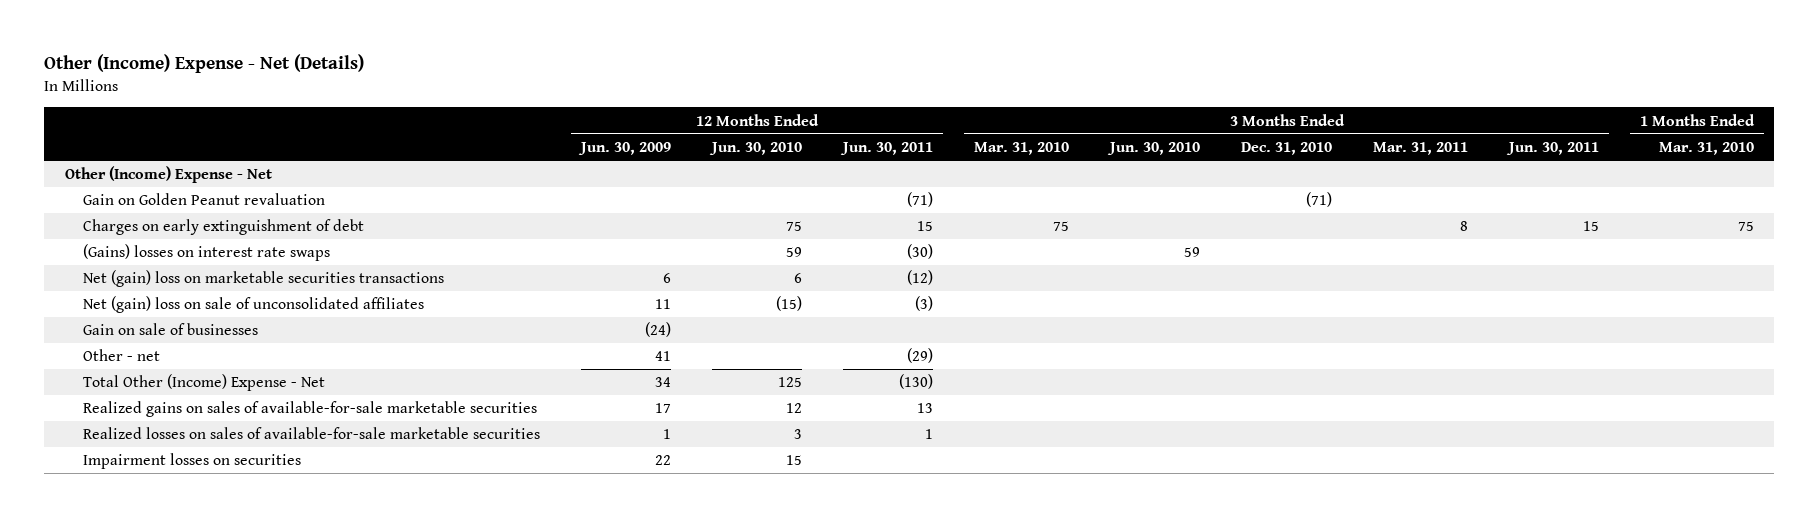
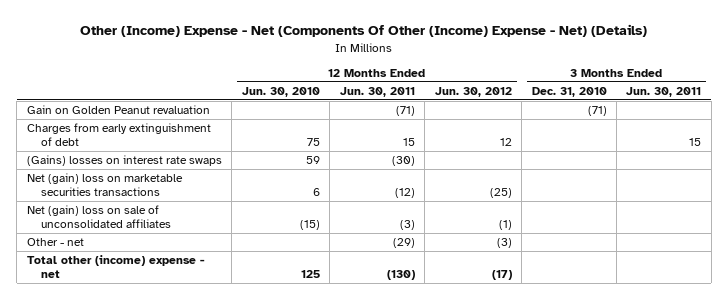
- Other (Income) Expense - Net (Details)
+ Other (Income) Expense - Net (Components Of Other (Income) Expense - Net) (Details)
- | 12 Months Ended Jun. 30, 2009 | 12 Months Ended Jun. 30, 2010 | 12 Months Ended Jun. 30, 2011 | 3 Months Ended Mar. 31, 2010 | 3 Months Ended Jun. 30, 2010 | 3 Months Ended Dec. 31, 2010 | 3 Months Ended Mar. 31, 2011 | 3 Months Ended Jun. 30, 2011 | 1 Months Ended Mar. 31, 2010
+ | 12 Months Ended Jun. 30, 2010 | 12 Months Ended Jun. 30, 2011 | 12 Months Ended Jun. 30, 2012 | 3 Months Ended Dec. 31, 2010 | 3 Months Ended Jun. 30, 2011
- Other (Income) Expense - Net
- Charges on early extinguishment of debt | | 75 | 15 | 75 | | | 8 | 15 | 75
+ Charges from early extinguishment of debt | 75 | 15 | 12 | | 15
- Gain on sale of businesses | (24) | | | | | | | |
- Total Other (Income) Expense - Net | 34 | 125 | (130) | | | | | |
- Realized gains on sales of available-for-sale marketable securities | 17 | 12 | 13 | | | | | |
- Realized losses on sales of available-for-sale marketable securities | 1 | 3 | 1 | | | | | |
- Impairment losses on securities | 22 | 15 | | | | | | |
+ Total other (income) expense - net | 125 | (130) | (17) | |

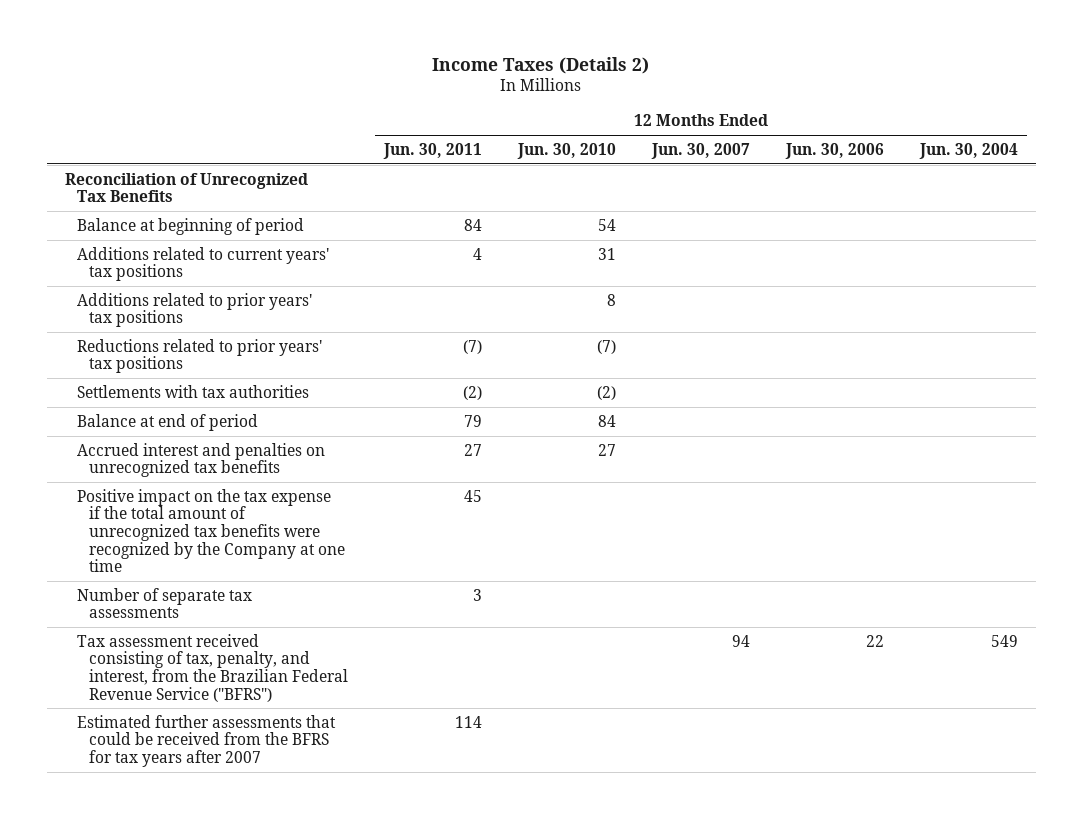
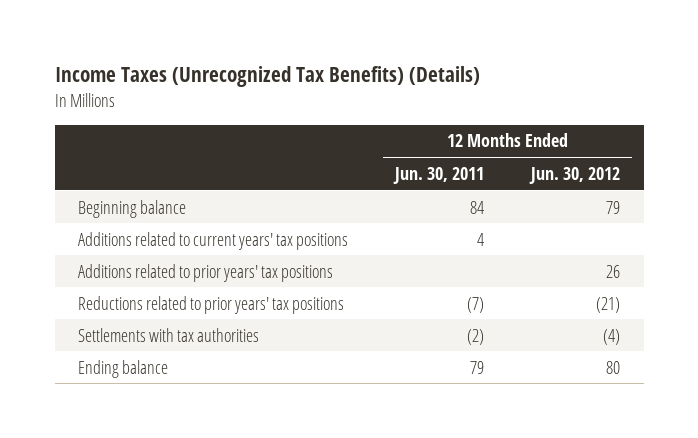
- Income Taxes (Details 2)
+ Income Taxes (Unrecognized Tax Benefits) (Details)
- | 12 Months Ended Jun. 30, 2011 | 12 Months Ended Jun. 30, 2010 | 12 Months Ended Jun. 30, 2007 | 12 Months Ended Jun. 30, 2006 | 12 Months Ended Jun. 30, 2004
+ | 12 Months Ended Jun. 30, 2011 | 12 Months Ended Jun. 30, 2012
- Reconciliation of Unrecognized Tax Benefits
- Balance at beginning of period | 84 | 54 | | |
+ Beginning balance | 84 | 79
- Balance at end of period | 79 | 84 | | |
- Accrued interest and penalties on unrecognized tax benefits | 27 | 27 | | |
- Positive impact on the tax expense if the total amount of unrecognized tax benefits were recognized by the Company at one time | 45 | | | |
- Number of separate tax assessments | 3 | | | |
- Tax assessment received consisting of tax, penalty, and interest, from the Brazilian Federal Revenue Service ("BFRS") | | | 94 | 22 | 549
- Estimated further assessments that could be received from the BFRS for tax years after 2007 | 114 | | | |
+ Ending balance | 79 | 80

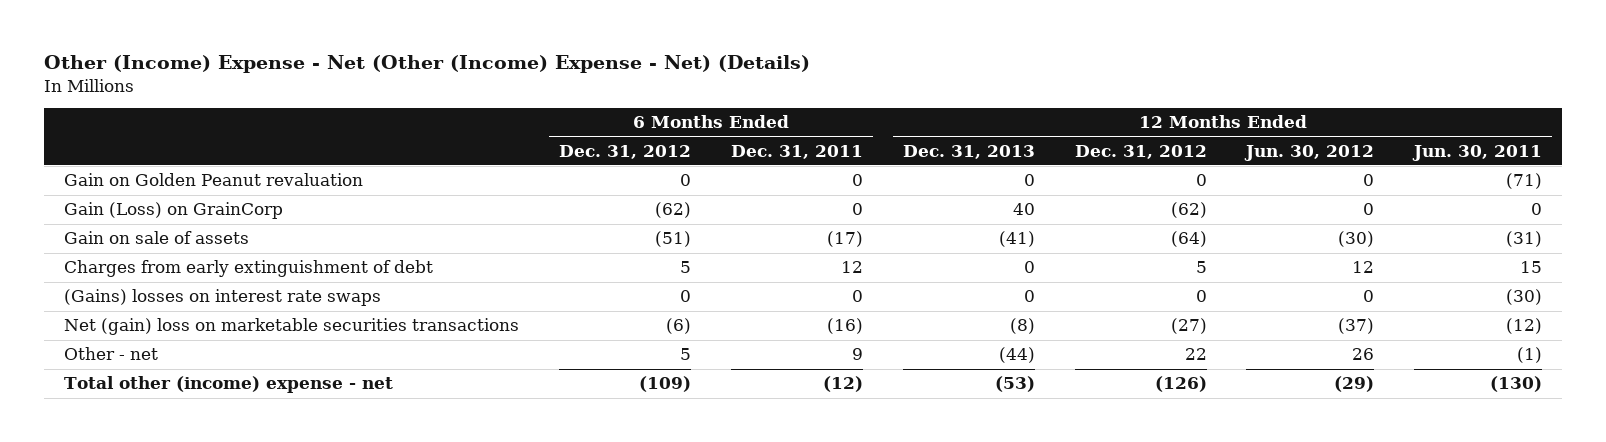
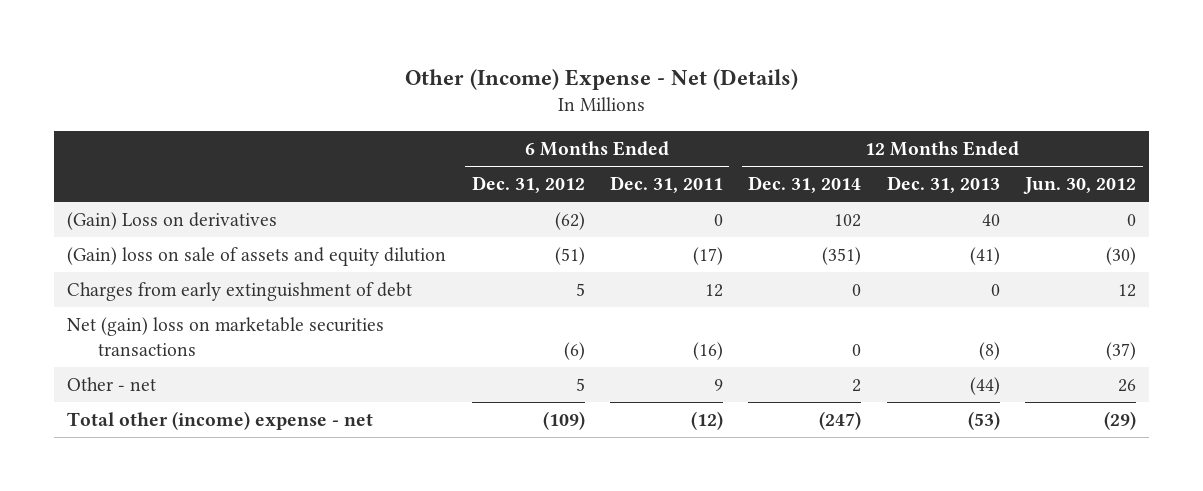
- Other (Income) Expense - Net (Other (Income) Expense - Net) (Details)
+ Other (Income) Expense - Net (Details)
- | 6 Months Ended Dec. 31, 2012 | 6 Months Ended Dec. 31, 2011 | 12 Months Ended Dec. 31, 2013 | 12 Months Ended Dec. 31, 2012 | 12 Months Ended Jun. 30, 2012 | 12 Months Ended Jun. 30, 2011
+ | 6 Months Ended Dec. 31, 2012 | 6 Months Ended Dec. 31, 2011 | 12 Months Ended Dec. 31, 2014 | 12 Months Ended Dec. 31, 2013 | 12 Months Ended Jun. 30, 2012
- Gain on Golden Peanut revaluation | 0 | 0 | 0 | 0 | 0 | (71)
- Gain (Loss) on GrainCorp | (62) | 0 | 40 | (62) | 0 | 0
- Gain on sale of assets | (51) | (17) | (41) | (64) | (30) | (31)
+ (Gain) Loss on derivatives | (62) | 0 | 102 | 40 | 0
+ (Gain) loss on sale of assets and equity dilution | (51) | (17) | (351) | (41) | (30)
- (Gains) losses on interest rate swaps | 0 | 0 | 0 | 0 | 0 | (30)

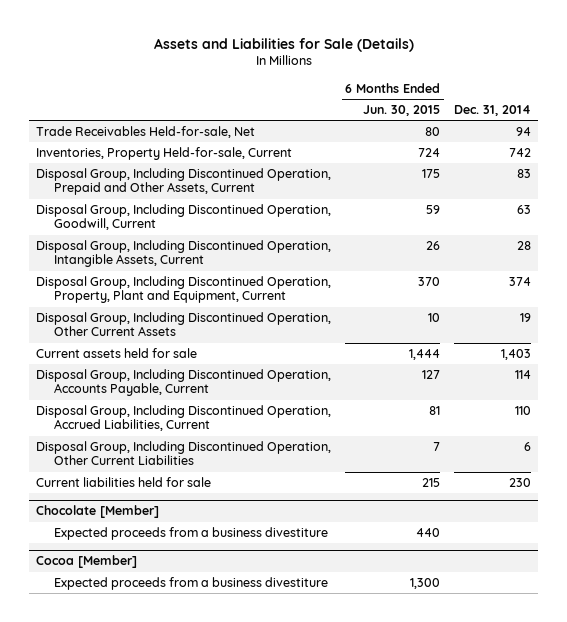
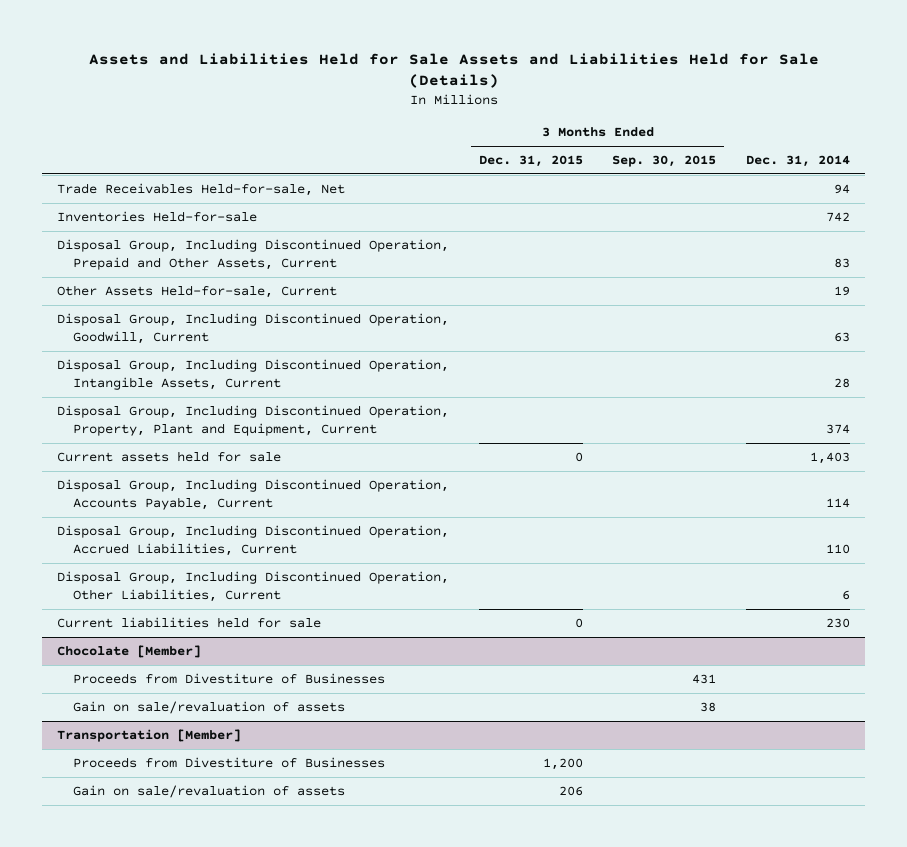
- Assets and Liabilities for Sale (Details)
+ Assets and Liabilities Held for Sale Assets and Liabilities Held for Sale (Details)
- | 6 Months Ended Jun. 30, 2015 | Dec. 31, 2014
+ | 3 Months Ended Dec. 31, 2015 | 3 Months Ended Sep. 30, 2015 | Dec. 31, 2014
- Inventories, Property Held-for-sale, Current | 724 | 742
+ Inventories Held-for-sale | | | 742
+ Other Assets Held-for-sale, Current | | | 19
- Disposal Group, Including Discontinued Operation, Other Current Assets | 10 | 19
- Disposal Group, Including Discontinued Operation, Other Current Liabilities | 7 | 6
+ Disposal Group, Including Discontinued Operation, Other Liabilities, Current | | | 6
@ Chocolate [Member]
- Expected proceeds from a business divestiture | 440 |
- Cocoa [Member]
- Expected proceeds from a business divestiture | 1,300 |
@ Chocolate [Member]
+ Proceeds from Divestiture of Businesses | | 431 |
+ Gain on sale/revaluation of assets | | 38 |
+ Transportation [Member]
+ Proceeds from Divestiture of Businesses | 1,200 | |
+ Gain on sale/revaluation of assets | 206 | |

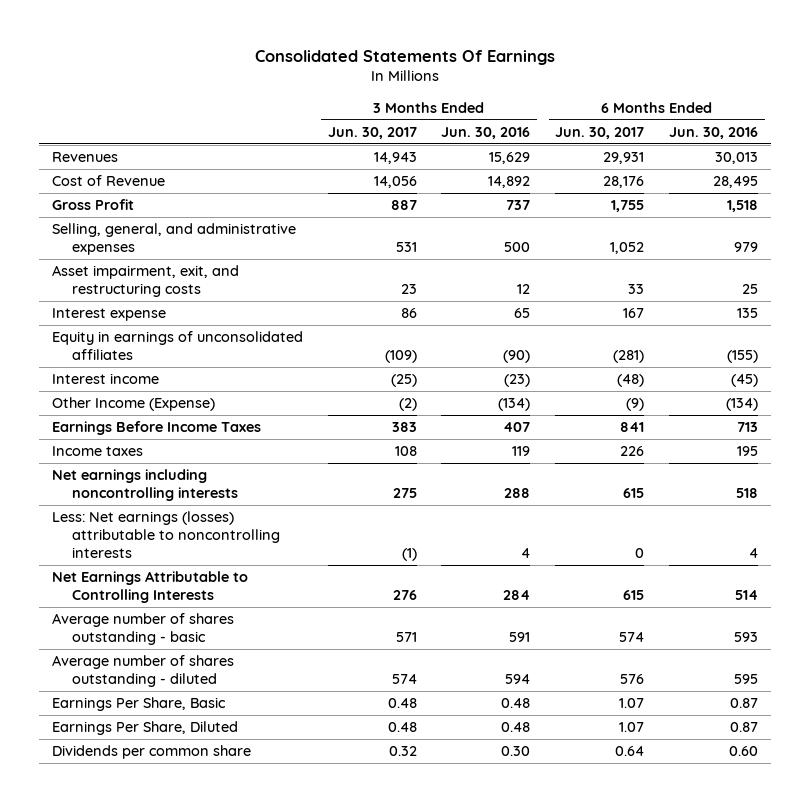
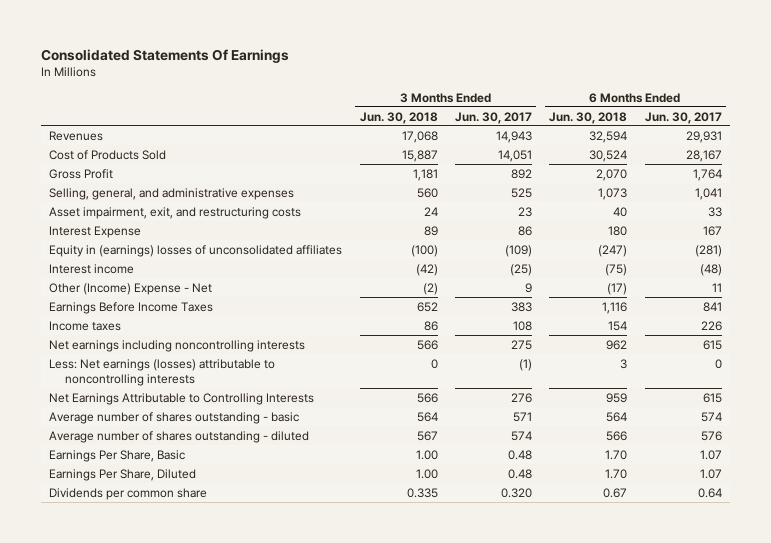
- | 3 Months Ended Jun. 30, 2017 | 3 Months Ended Jun. 30, 2016 | 6 Months Ended Jun. 30, 2017 | 6 Months Ended Jun. 30, 2016
+ | 3 Months Ended Jun. 30, 2018 | 3 Months Ended Jun. 30, 2017 | 6 Months Ended Jun. 30, 2018 | 6 Months Ended Jun. 30, 2017
- Cost of Revenue | 14,056 | 14,892 | 28,176 | 28,495
- Gross Profit | 887 | 737 | 1,755 | 1,518
- Selling, general, and administrative expenses | 531 | 500 | 1,052 | 979
+ Cost of Products Sold | 15,887 | 14,051 | 30,524 | 28,167
+ Gross Profit | 1,181 | 892 | 2,070 | 1,764
+ Selling, general, and administrative expenses | 560 | 525 | 1,073 | 1,041
- Interest expense | 86 | 65 | 167 | 135
- Equity in earnings of unconsolidated affiliates | (109) | (90) | (281) | (155)
+ Interest Expense | 89 | 86 | 180 | 167
+ Equity in (earnings) losses of unconsolidated affiliates | (100) | (109) | (247) | (281)
- Other Income (Expense) | (2) | (134) | (9) | (134)
+ Other (Income) Expense - Net | (2) | 9 | (17) | 11
- Dividends per common share | 0.32 | 0.30 | 0.64 | 0.60
+ Dividends per common share | 0.335 | 0.320 | 0.67 | 0.64

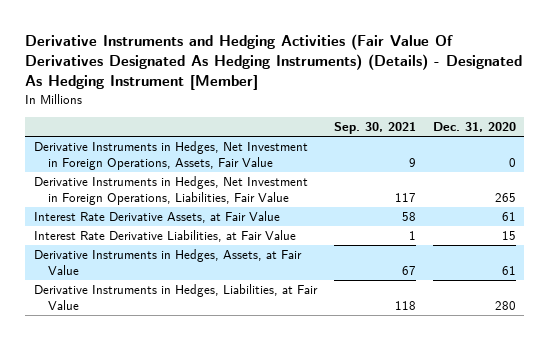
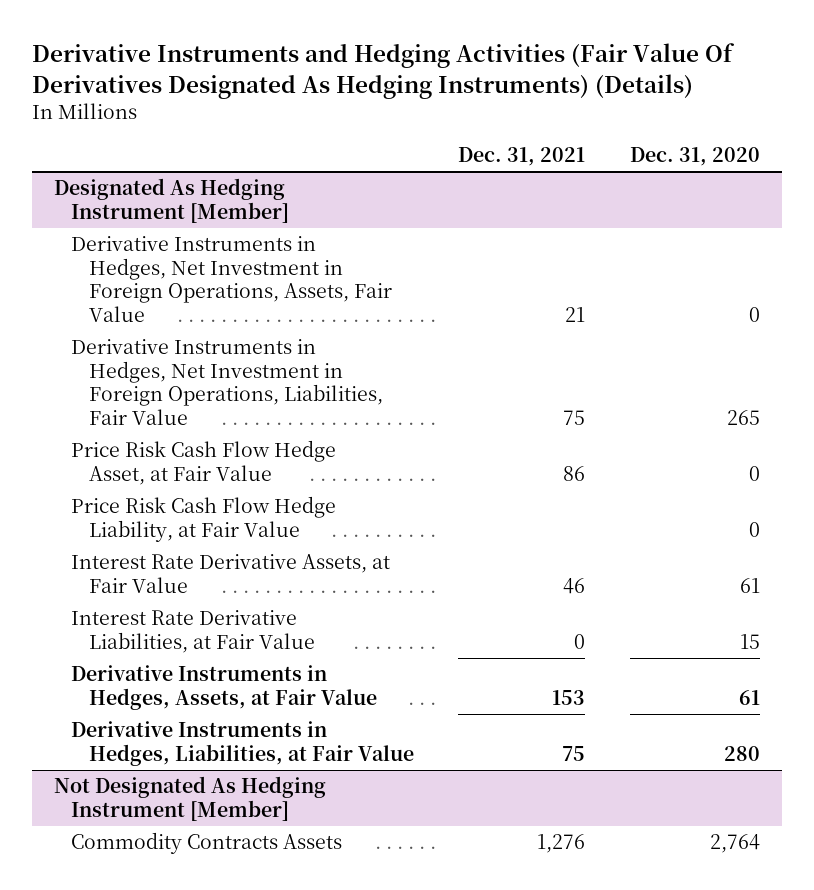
- Derivative Instruments and Hedging Activities (Fair Value Of Derivatives Designated As Hedging Instruments) (Details) - Designated As Hedging Instrument [Member]
+ Derivative Instruments and Hedging Activities (Fair Value Of Derivatives Designated As Hedging Instruments) (Details)
- | Sep. 30, 2021 | Dec. 31, 2020
+ | Dec. 31, 2021 | Dec. 31, 2020
+ Designated As Hedging Instrument [Member]
+ Price Risk Cash Flow Hedge Asset, at Fair Value | 86 | 0
+ Price Risk Cash Flow Hedge Liability, at Fair Value | | 0
+ Not Designated As Hedging Instrument [Member]
+ Commodity Contracts Assets | 1,276 | 2,764

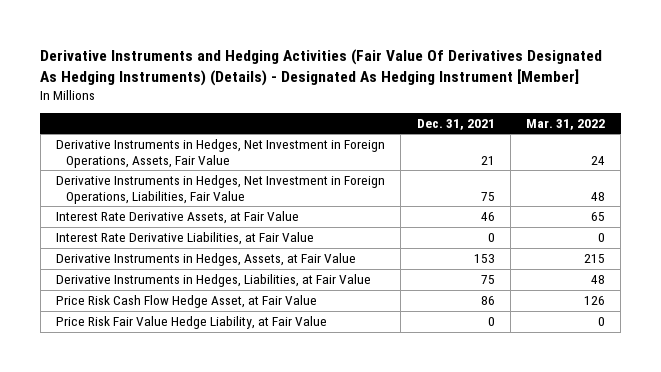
- Derivative Instruments and Hedging Activities (Fair Value Of Derivatives Designated As Hedging Instruments) (Details)
+ Derivative Instruments and Hedging Activities (Fair Value Of Derivatives Designated As Hedging Instruments) (Details) - Designated As Hedging Instrument [Member]
- | Dec. 31, 2021 | Dec. 31, 2020
+ | Dec. 31, 2021 | Mar. 31, 2022
- Designated As Hedging Instrument [Member]
- Price Risk Cash Flow Hedge Asset, at Fair Value | 86 | 0
- Price Risk Cash Flow Hedge Liability, at Fair Value | | 0
- Not Designated As Hedging Instrument [Member]
- Commodity Contracts Assets | 1,276 | 2,764
+ Price Risk Cash Flow Hedge Asset, at Fair Value | 86 | 126
+ Price Risk Fair Value Hedge Liability, at Fair Value | 0 | 0

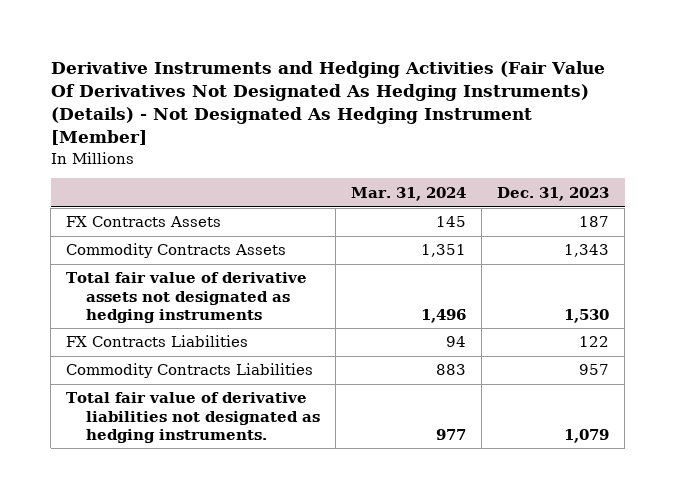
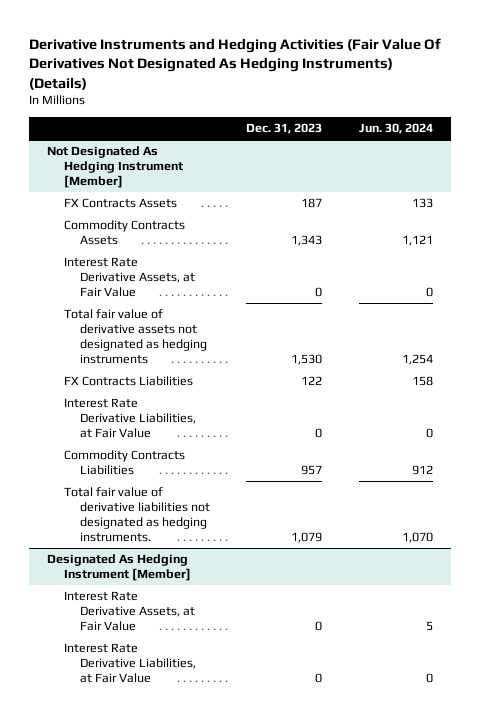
- Derivative Instruments and Hedging Activities (Fair Value Of Derivatives Not Designated As Hedging Instruments) (Details) - Not Designated As Hedging Instrument [Member]
+ Derivative Instruments and Hedging Activities (Fair Value Of Derivatives Not Designated As Hedging Instruments) (Details)
- | Mar. 31, 2024 | Dec. 31, 2023
+ | Dec. 31, 2023 | Jun. 30, 2024
+ Not Designated As Hedging Instrument [Member]
+ Interest Rate Derivative Assets, at Fair Value | 0 | 0
+ Interest Rate Derivative Liabilities, at Fair Value | 0 | 0
+ Designated As Hedging Instrument [Member]
+ Interest Rate Derivative Assets, at Fair Value | 0 | 5
+ Interest Rate Derivative Liabilities, at Fair Value | 0 | 0

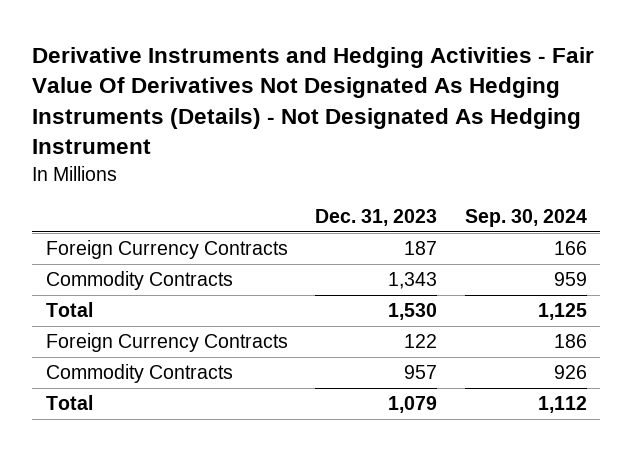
- Derivative Instruments and Hedging Activities (Fair Value Of Derivatives Not Designated As Hedging Instruments) (Details)
+ Derivative Instruments and Hedging Activities - Fair Value Of Derivatives Not Designated As Hedging Instruments (Details) - Not Designated As Hedging Instrument
- | Dec. 31, 2023 | Jun. 30, 2024
+ | Dec. 31, 2023 | Sep. 30, 2024
- Not Designated As Hedging Instrument [Member]
- FX Contracts Assets | 187 | 133
- Commodity Contracts Assets | 1,343 | 1,121
- Interest Rate Derivative Assets, at Fair Value | 0 | 0
- Total fair value of derivative assets not designated as hedging instruments | 1,530 | 1,254
- FX Contracts Liabilities | 122 | 158
- Interest Rate Derivative Liabilities, at Fair Value | 0 | 0
- Commodity Contracts Liabilities | 957 | 912
- Total fair value of derivative liabilities not designated as hedging instruments. | 1,079 | 1,070
- Designated As Hedging Instrument [Member]
- Interest Rate Derivative Assets, at Fair Value | 0 | 5
- Interest Rate Derivative Liabilities, at Fair Value | 0 | 0
+ Foreign Currency Contracts | 187 | 166
+ Commodity Contracts | 1,343 | 959
+ Total | 1,530 | 1,125
+ Foreign Currency Contracts | 122 | 186
+ Commodity Contracts | 957 | 926
+ Total | 1,079 | 1,112

